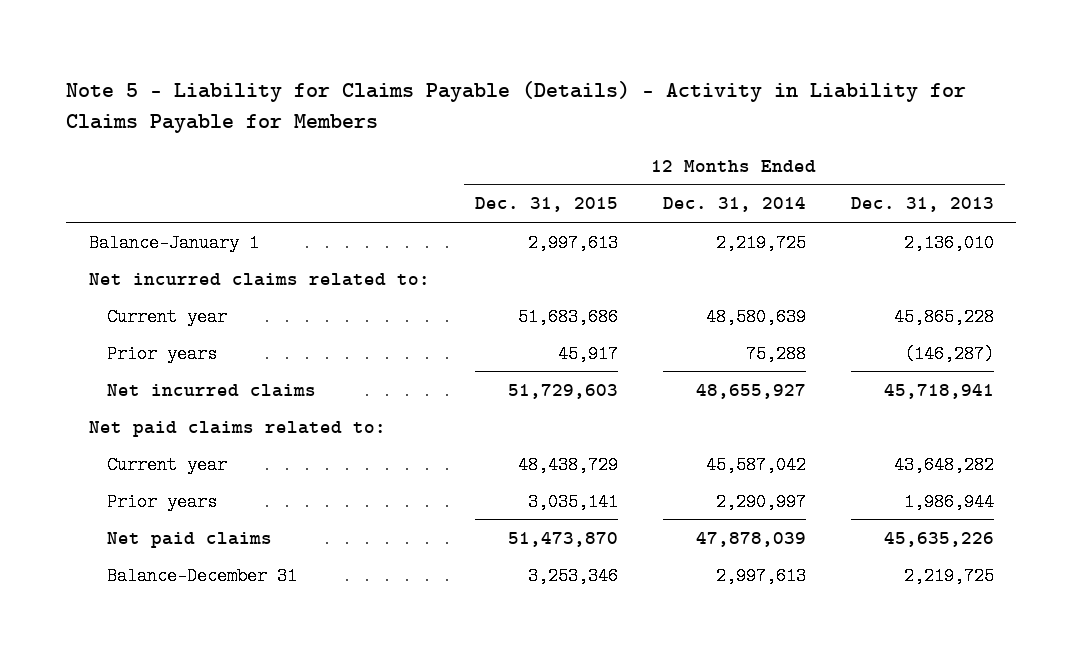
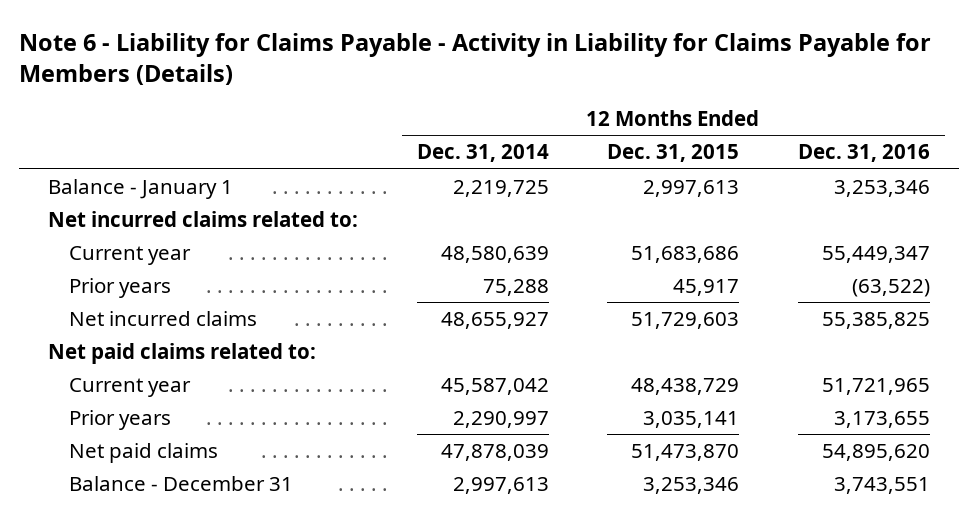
- Note 5 - Liability for Claims Payable (Details) - Activity in Liability for Claims Payable for Members
+ Note 6 - Liability for Claims Payable - Activity in Liability for Claims Payable for Members (Details)
- | 12 Months Ended Dec. 31, 2015 | 12 Months Ended Dec. 31, 2014 | 12 Months Ended Dec. 31, 2013
+ | 12 Months Ended Dec. 31, 2014 | 12 Months Ended Dec. 31, 2015 | 12 Months Ended Dec. 31, 2016
- Balance-January 1 | 2,997,613 | 2,219,725 | 2,136,010
+ Balance - January 1 | 2,219,725 | 2,997,613 | 3,253,346
- Balance-December 31 | 3,253,346 | 2,997,613 | 2,219,725
+ Balance - December 31 | 2,997,613 | 3,253,346 | 3,743,551

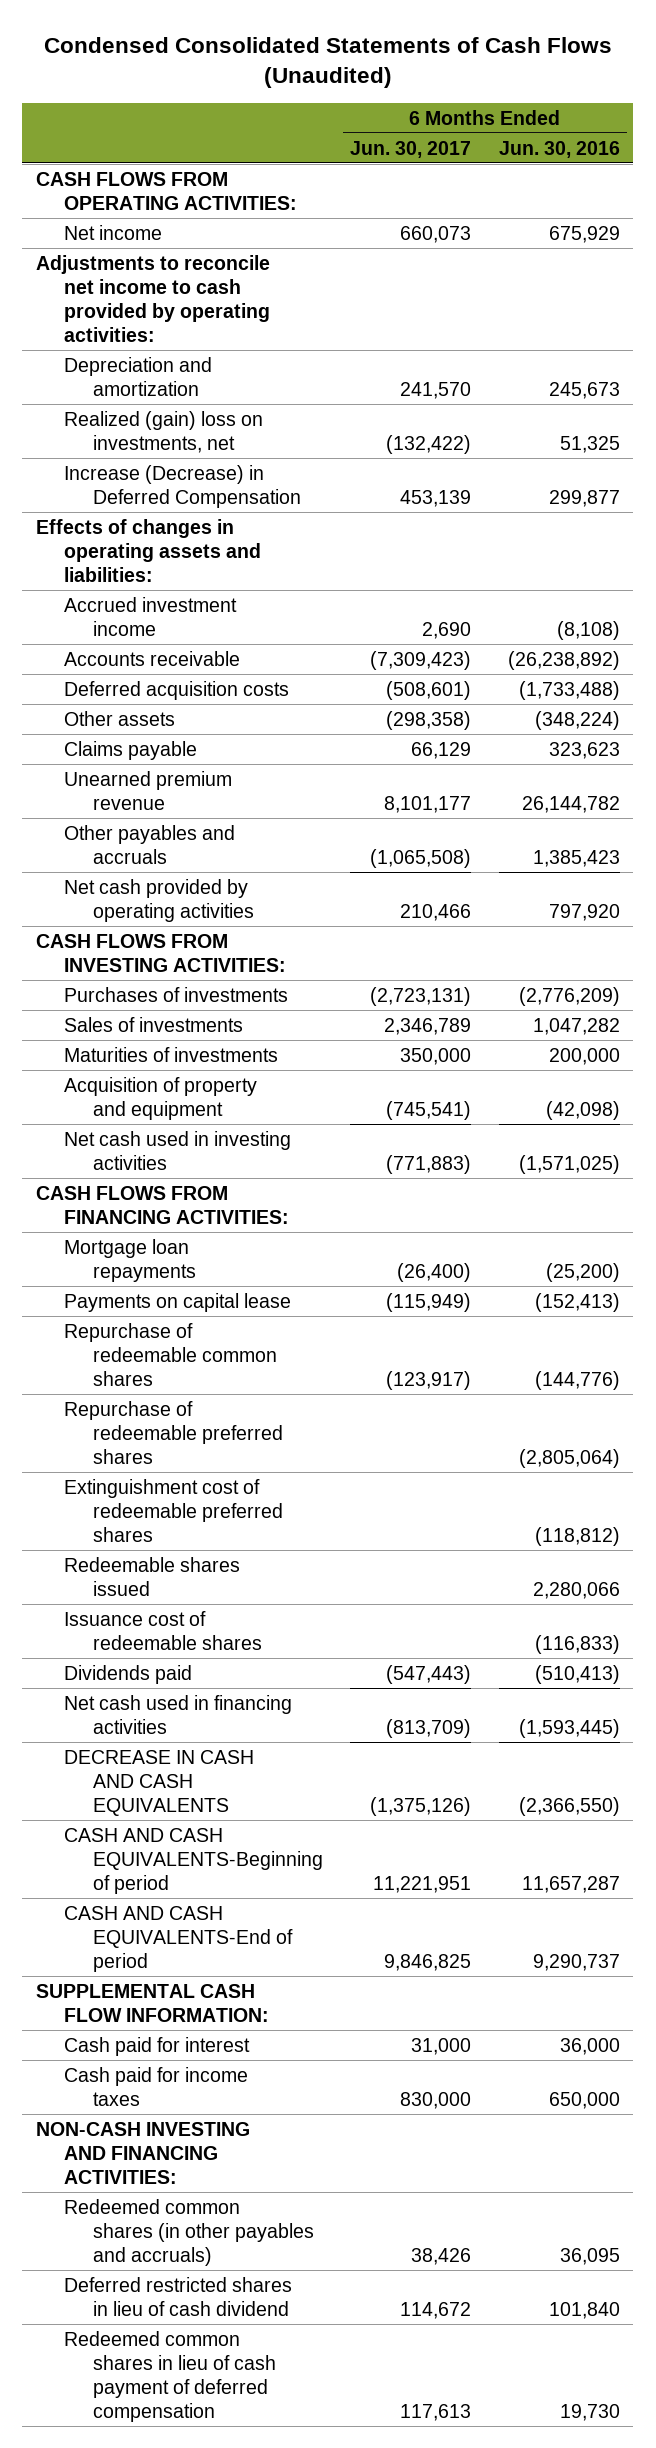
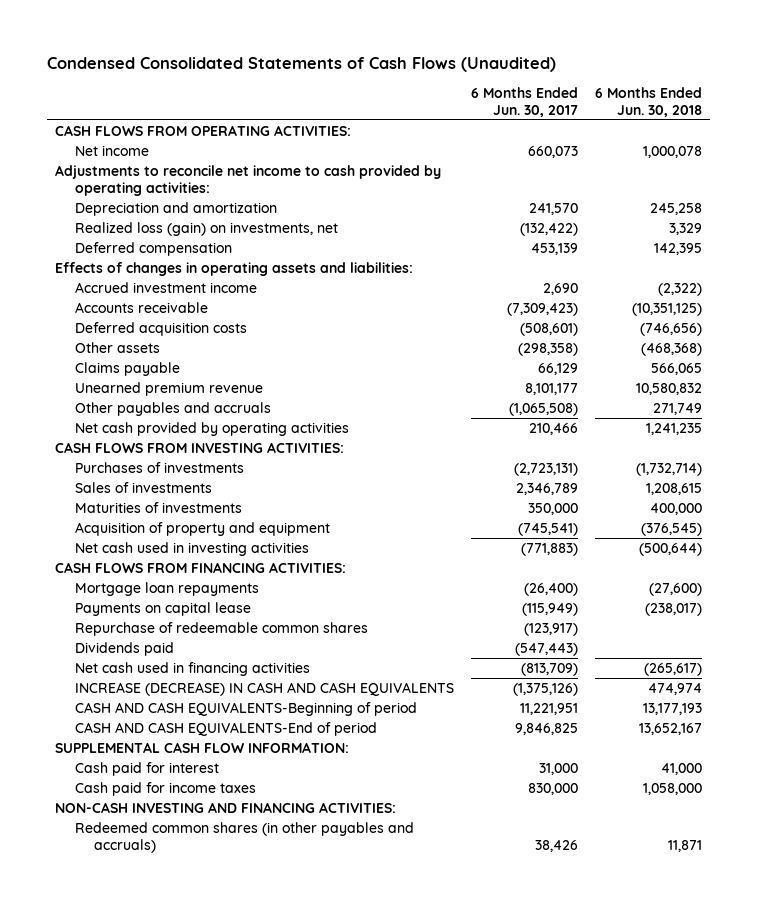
- | 6 Months Ended Jun. 30, 2017 | 6 Months Ended Jun. 30, 2016
+ | 6 Months Ended Jun. 30, 2017 | 6 Months Ended Jun. 30, 2018
- Realized (gain) loss on investments, net | (132,422) | 51,325
- Increase (Decrease) in Deferred Compensation | 453,139 | 299,877
+ Realized loss (gain) on investments, net | (132,422) | 3,329
+ Deferred compensation | 453,139 | 142,395
- Repurchase of redeemable preferred shares | | (2,805,064)
- Extinguishment cost of redeemable preferred shares | | (118,812)
- Redeemable shares issued | | 2,280,066
- Issuance cost of redeemable shares | | (116,833)
- DECREASE IN CASH AND CASH EQUIVALENTS | (1,375,126) | (2,366,550)
+ INCREASE (DECREASE) IN CASH AND CASH EQUIVALENTS | (1,375,126) | 474,974
- Deferred restricted shares in lieu of cash dividend | 114,672 | 101,840
- Redeemed common shares in lieu of cash payment of deferred compensation | 117,613 | 19,730

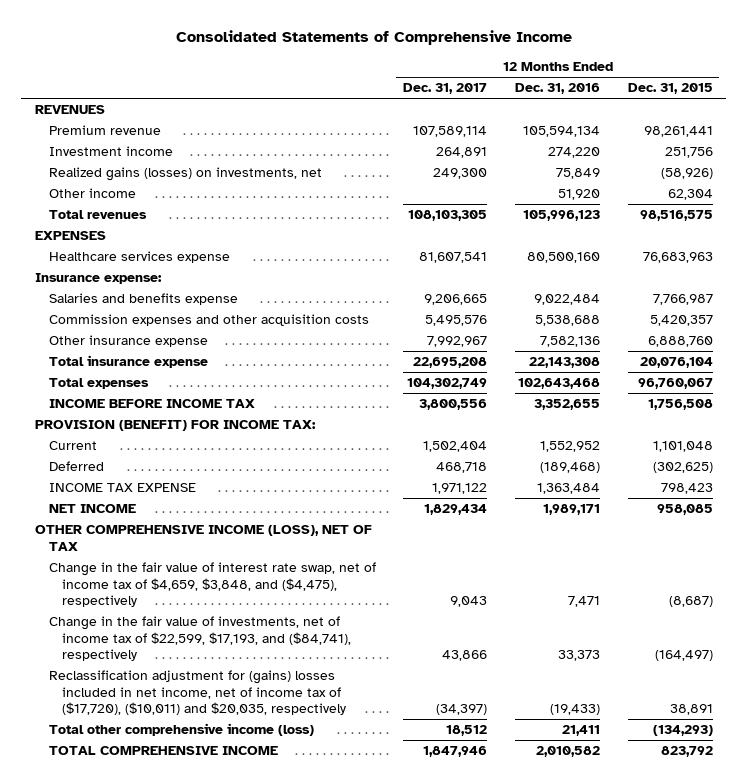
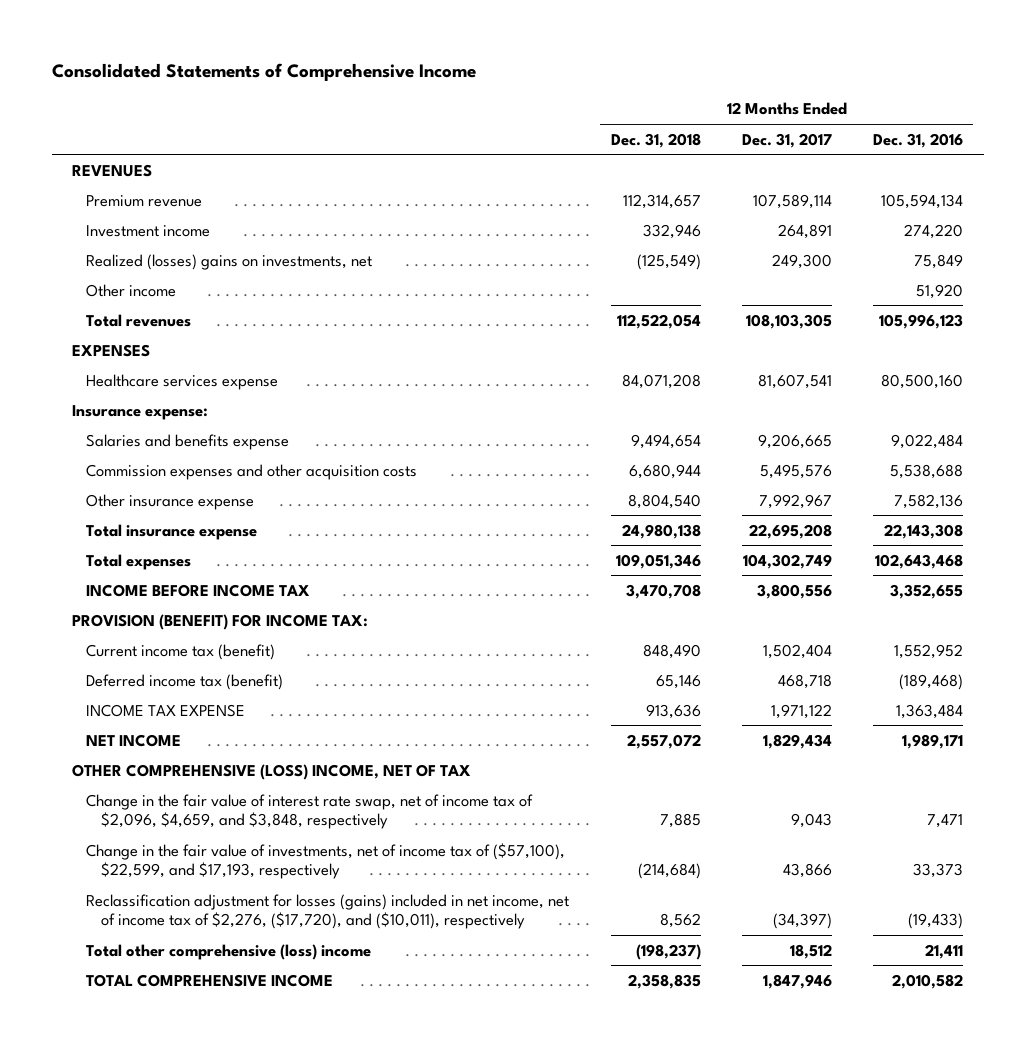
- | 12 Months Ended Dec. 31, 2017 | 12 Months Ended Dec. 31, 2016 | 12 Months Ended Dec. 31, 2015
+ | 12 Months Ended Dec. 31, 2018 | 12 Months Ended Dec. 31, 2017 | 12 Months Ended Dec. 31, 2016
- Realized gains (losses) on investments, net | 249,300 | 75,849 | (58,926)
+ Realized (losses) gains on investments, net | (125,549) | 249,300 | 75,849
- Current | 1,502,404 | 1,552,952 | 1,101,048
- Deferred | 468,718 | (189,468) | (302,625)
+ Current income tax (benefit) | 848,490 | 1,502,404 | 1,552,952
+ Deferred income tax (benefit) | 65,146 | 468,718 | (189,468)
- OTHER COMPREHENSIVE INCOME (LOSS), NET OF TAX
- Change in the fair value of interest rate swap, net of income tax of $4,659, $3,848, and ($4,475), respectively | 9,043 | 7,471 | (8,687)
- Change in the fair value of investments, net of income tax of $22,599, $17,193, and ($84,741), respectively | 43,866 | 33,373 | (164,497)
- Reclassification adjustment for (gains) losses included in net income, net of income tax of ($17,720), ($10,011) and $20,035, respectively | (34,397) | (19,433) | 38,891
- Total other comprehensive income (loss) | 18,512 | 21,411 | (134,293)
+ OTHER COMPREHENSIVE (LOSS) INCOME, NET OF TAX
+ Change in the fair value of interest rate swap, net of income tax of $2,096, $4,659, and $3,848, respectively | 7,885 | 9,043 | 7,471
+ Change in the fair value of investments, net of income tax of ($57,100), $22,599, and $17,193, respectively | (214,684) | 43,866 | 33,373
+ Reclassification adjustment for losses (gains) included in net income, net of income tax of $2,276, ($17,720), and ($10,011), respectively | 8,562 | (34,397) | (19,433)
+ Total other comprehensive (loss) income | (198,237) | 18,512 | 21,411

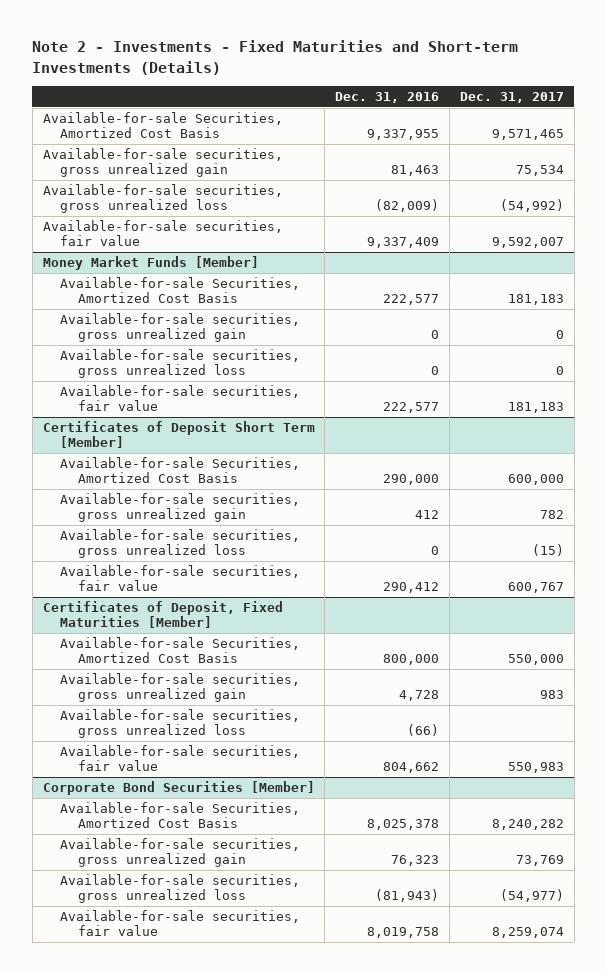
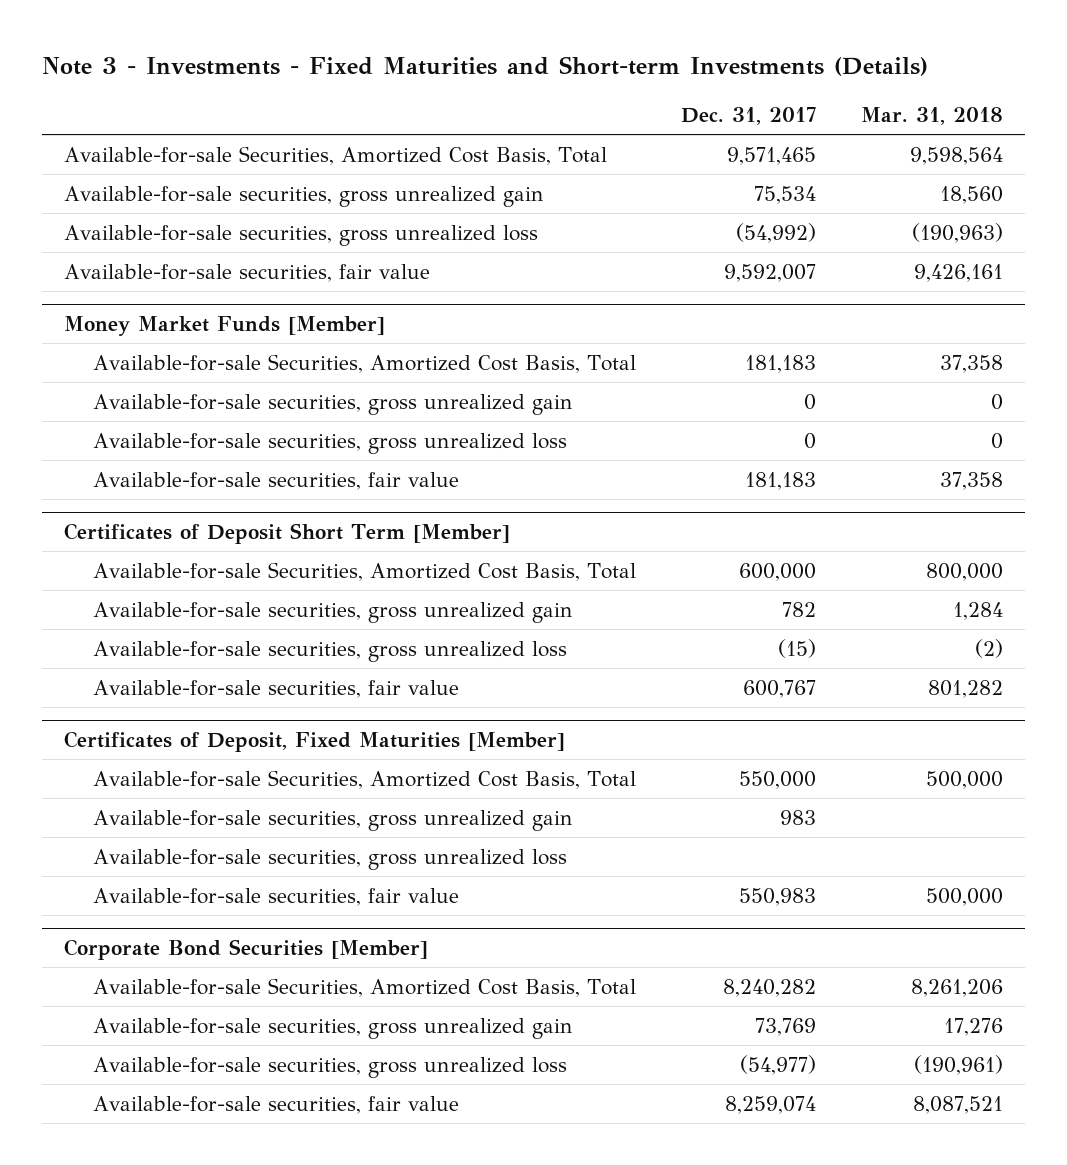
- Note 2 - Investments - Fixed Maturities and Short-term Investments (Details)
+ Note 3 - Investments - Fixed Maturities and Short-term Investments (Details)
- | Dec. 31, 2016 | Dec. 31, 2017
+ | Dec. 31, 2017 | Mar. 31, 2018
- Available-for-sale Securities, Amortized Cost Basis | 9,337,955 | 9,571,465
+ Available-for-sale Securities, Amortized Cost Basis, Total | 9,571,465 | 9,598,564
@ Money Market Funds [Member]
- Available-for-sale Securities, Amortized Cost Basis | 222,577 | 181,183
+ Available-for-sale Securities, Amortized Cost Basis, Total | 181,183 | 37,358
@ Certificates of Deposit Short Term [Member]
- Available-for-sale Securities, Amortized Cost Basis | 290,000 | 600,000
+ Available-for-sale Securities, Amortized Cost Basis, Total | 600,000 | 800,000
@ Certificates of Deposit, Fixed Maturities [Member]
- Available-for-sale Securities, Amortized Cost Basis | 800,000 | 550,000
+ Available-for-sale Securities, Amortized Cost Basis, Total | 550,000 | 500,000
@ Corporate Bond Securities [Member]
- Available-for-sale Securities, Amortized Cost Basis | 8,025,378 | 8,240,282
+ Available-for-sale Securities, Amortized Cost Basis, Total | 8,240,282 | 8,261,206

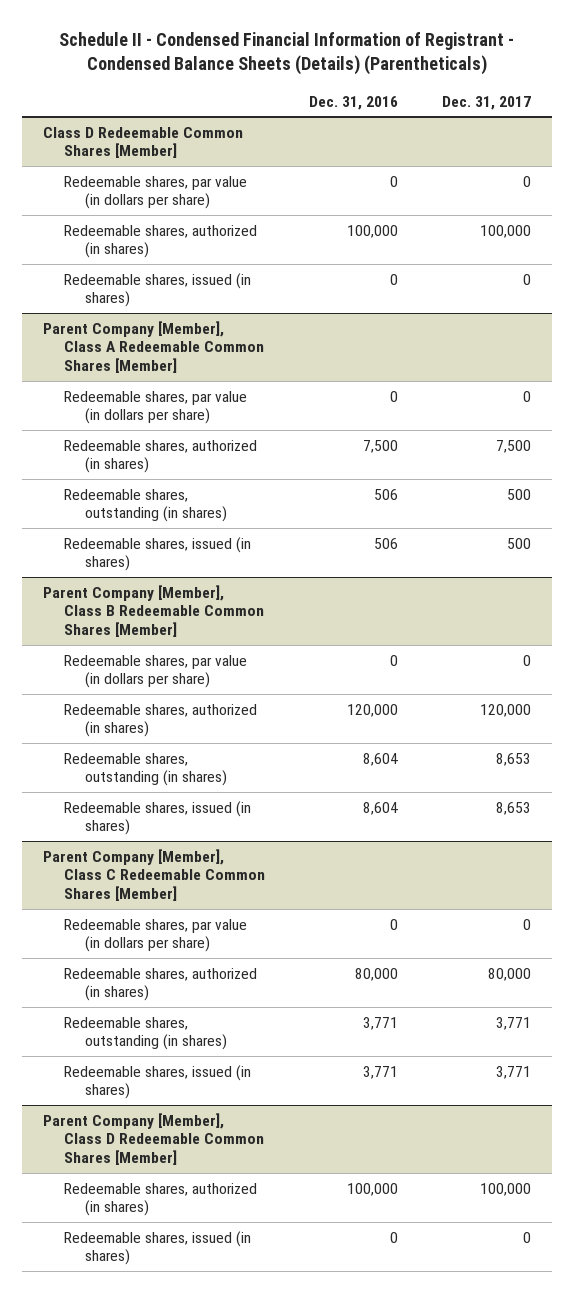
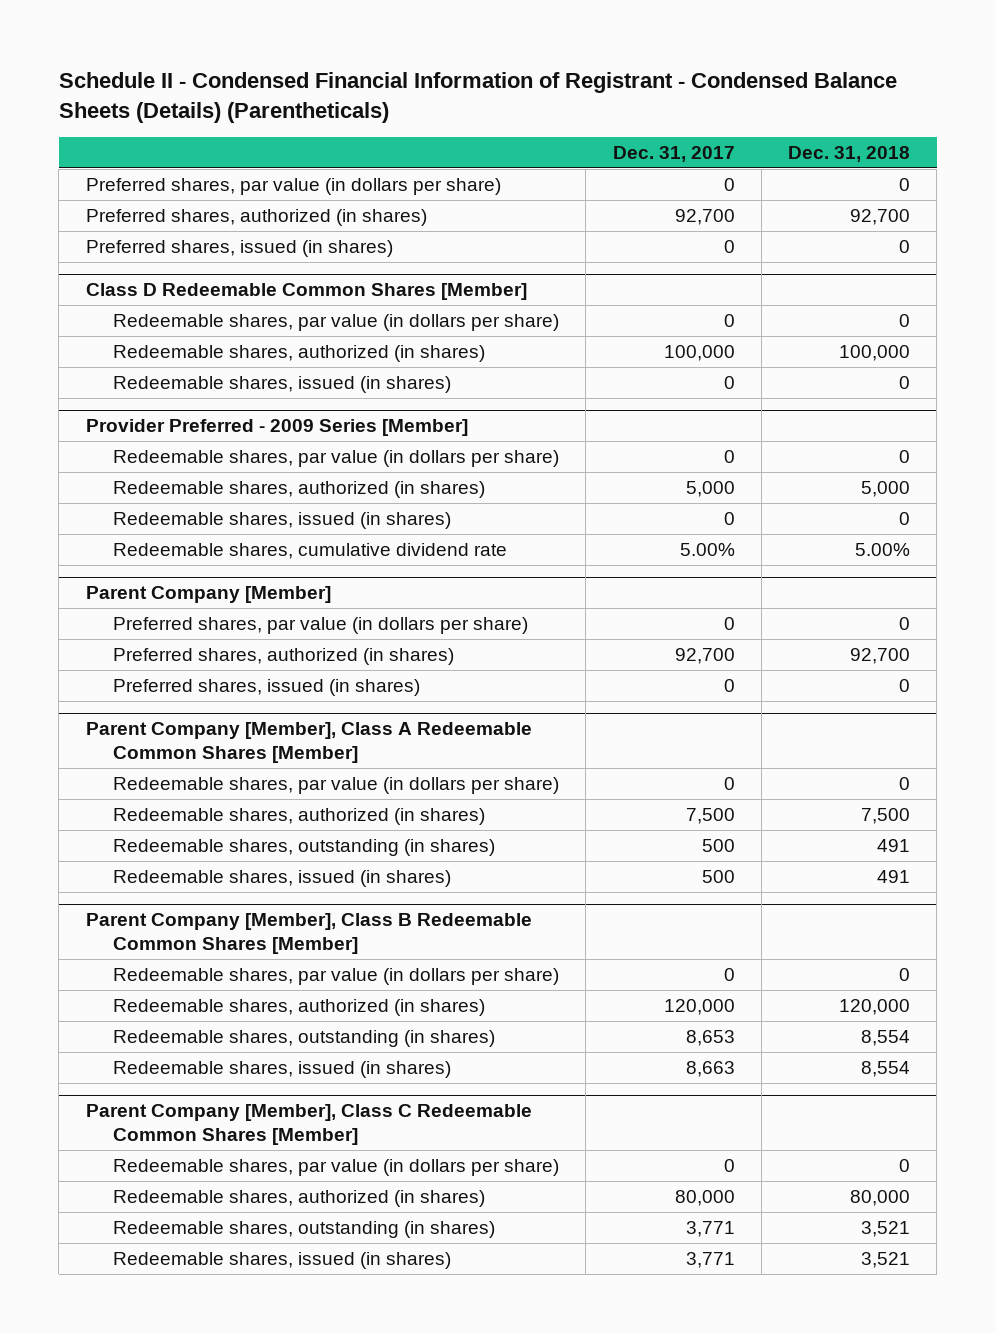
- | Dec. 31, 2016 | Dec. 31, 2017
+ | Dec. 31, 2017 | Dec. 31, 2018
+ Preferred shares, par value (in dollars per share) | 0 | 0
+ Preferred shares, authorized (in shares) | 92,700 | 92,700
+ Preferred shares, issued (in shares) | 0 | 0
+ Provider Preferred - 2009 Series [Member]
+ Redeemable shares, par value (in dollars per share) | 0 | 0
+ Redeemable shares, authorized (in shares) | 5,000 | 5,000
+ Redeemable shares, issued (in shares) | 0 | 0
+ Redeemable shares, cumulative dividend rate | 5.00% | 5.00%
+ Parent Company [Member]
+ Preferred shares, par value (in dollars per share) | 0 | 0
+ Preferred shares, authorized (in shares) | 92,700 | 92,700
+ Preferred shares, issued (in shares) | 0 | 0
@ Parent Company [Member], Class B Redeemable Common Shares [Member]
- Redeemable shares, issued (in shares) | 8,604 | 8,653
+ Redeemable shares, issued (in shares) | 8,663 | 8,554
- Parent Company [Member], Class D Redeemable Common Shares [Member]
- Redeemable shares, authorized (in shares) | 100,000 | 100,000
- Redeemable shares, issued (in shares) | 0 | 0

